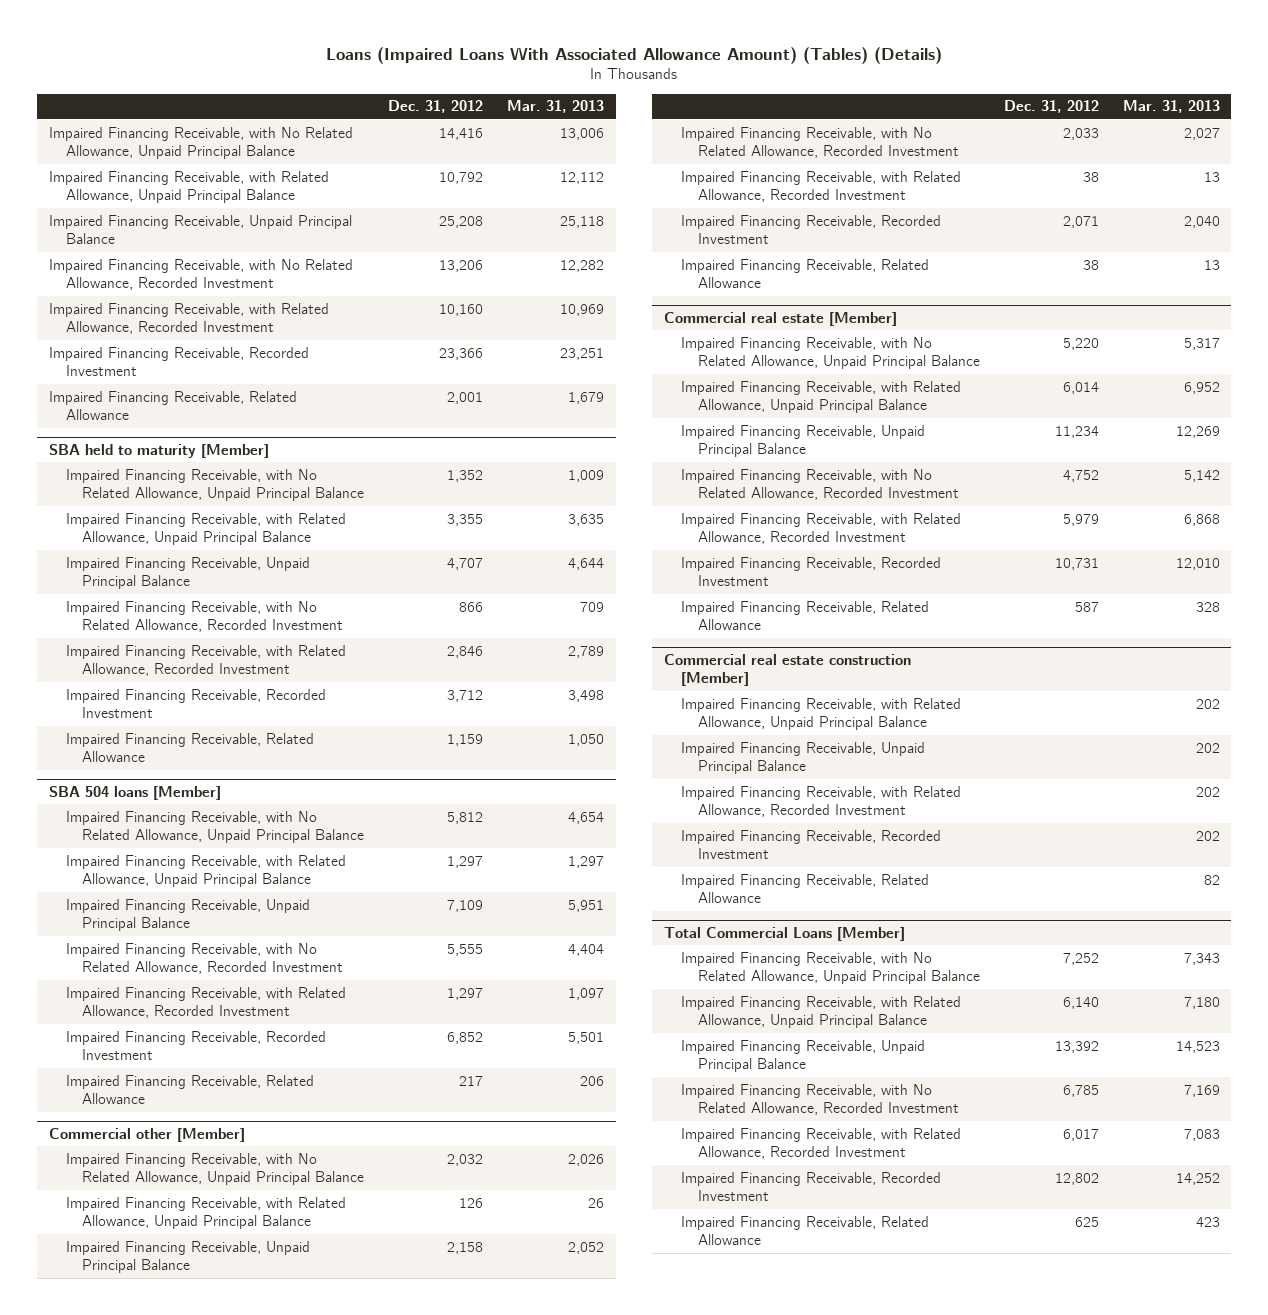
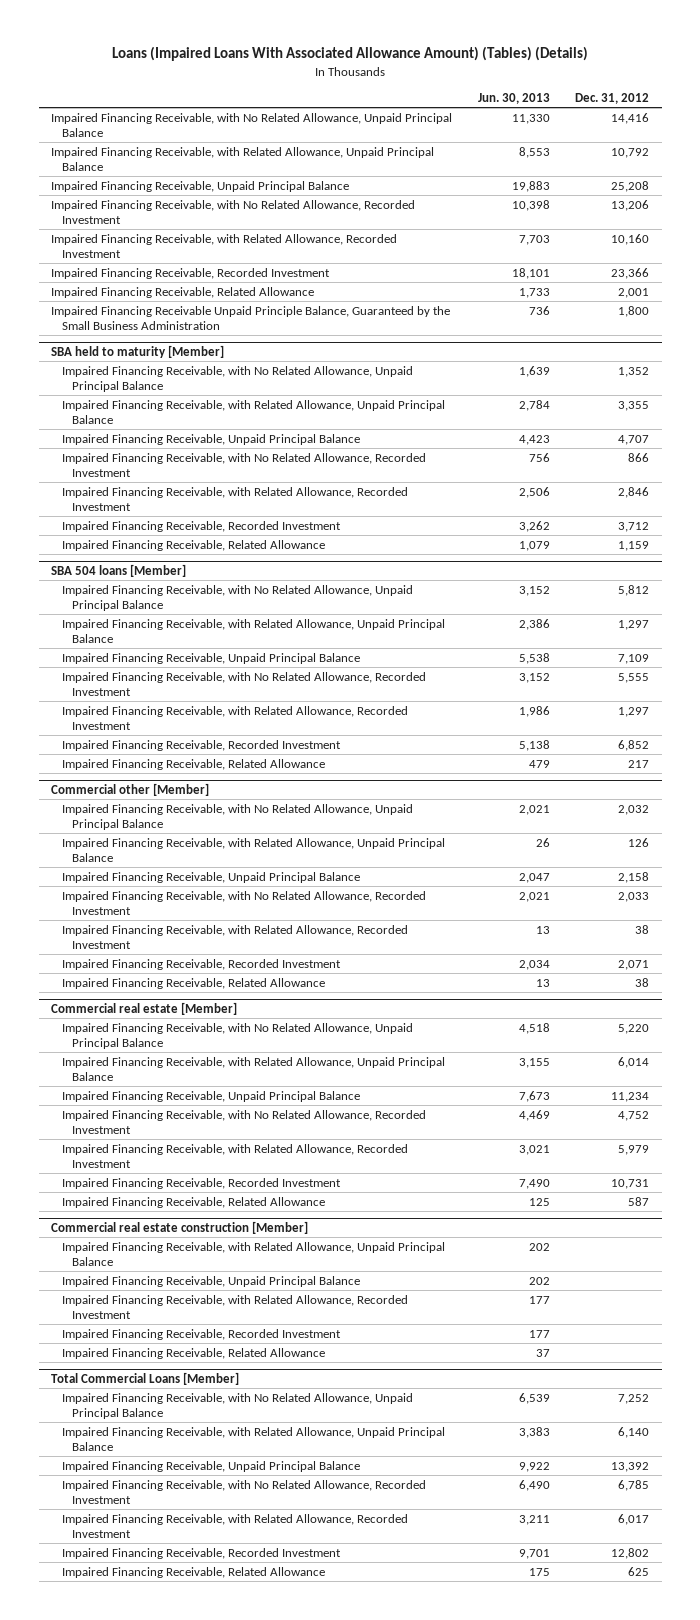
- | Dec. 31, 2012 | Mar. 31, 2013
+ | Jun. 30, 2013 | Dec. 31, 2012
+ Impaired Financing Receivable Unpaid Principle Balance, Guaranteed by the Small Business Administration | 736 | 1,800

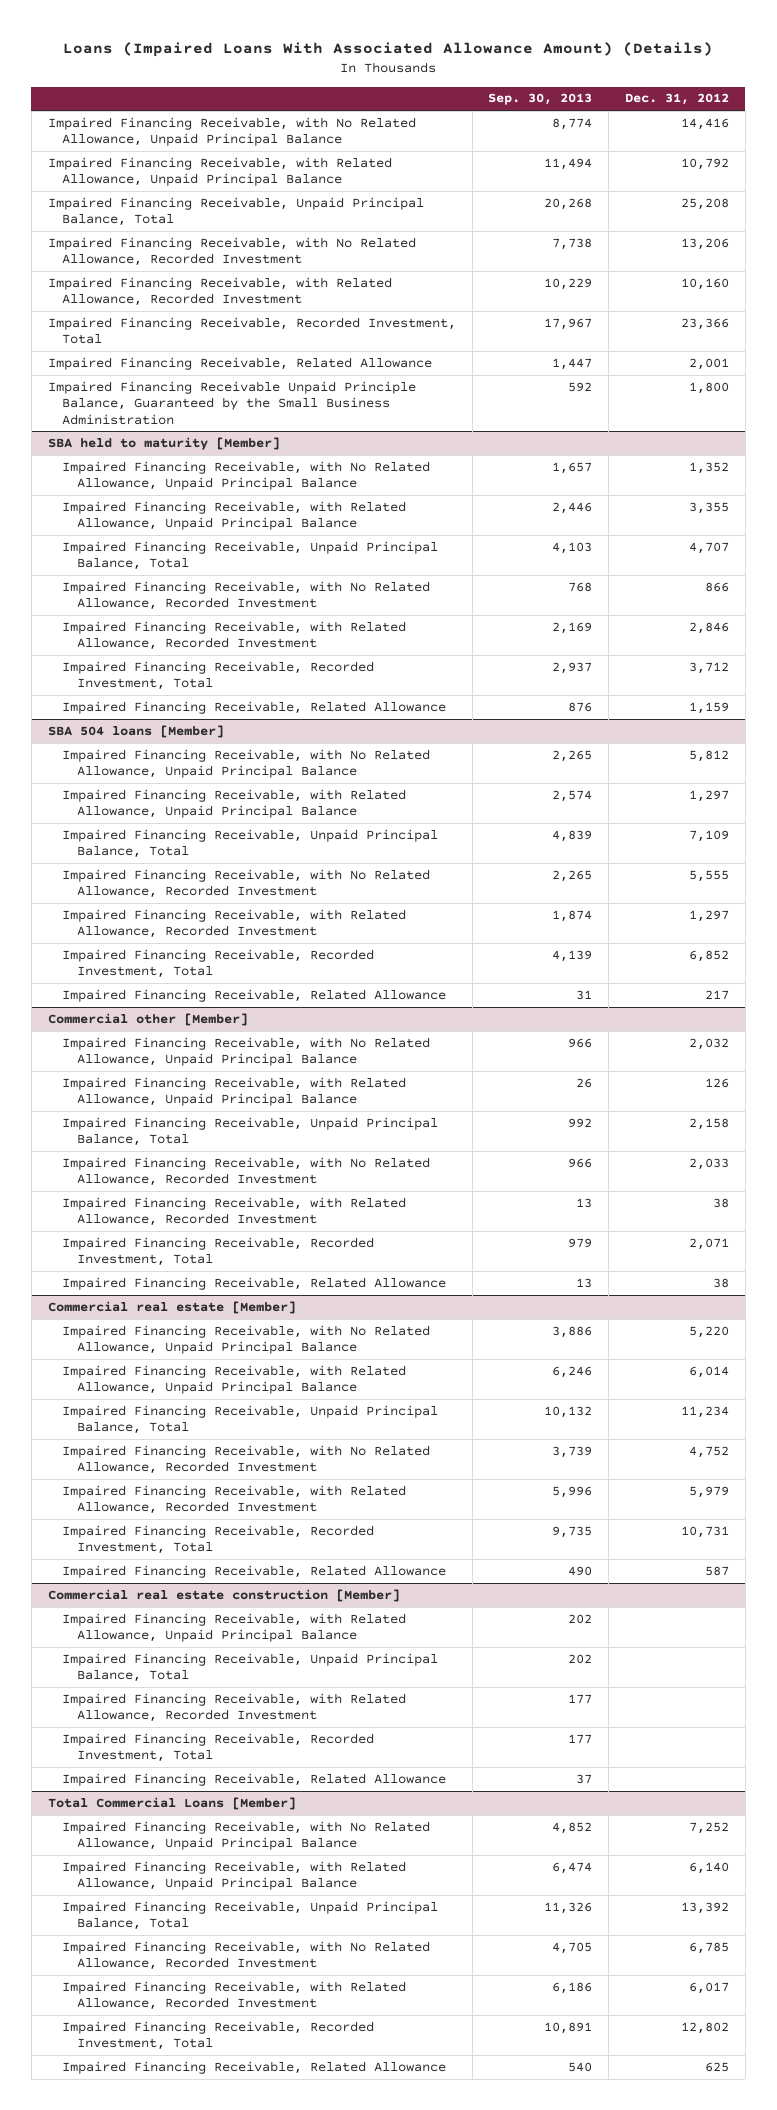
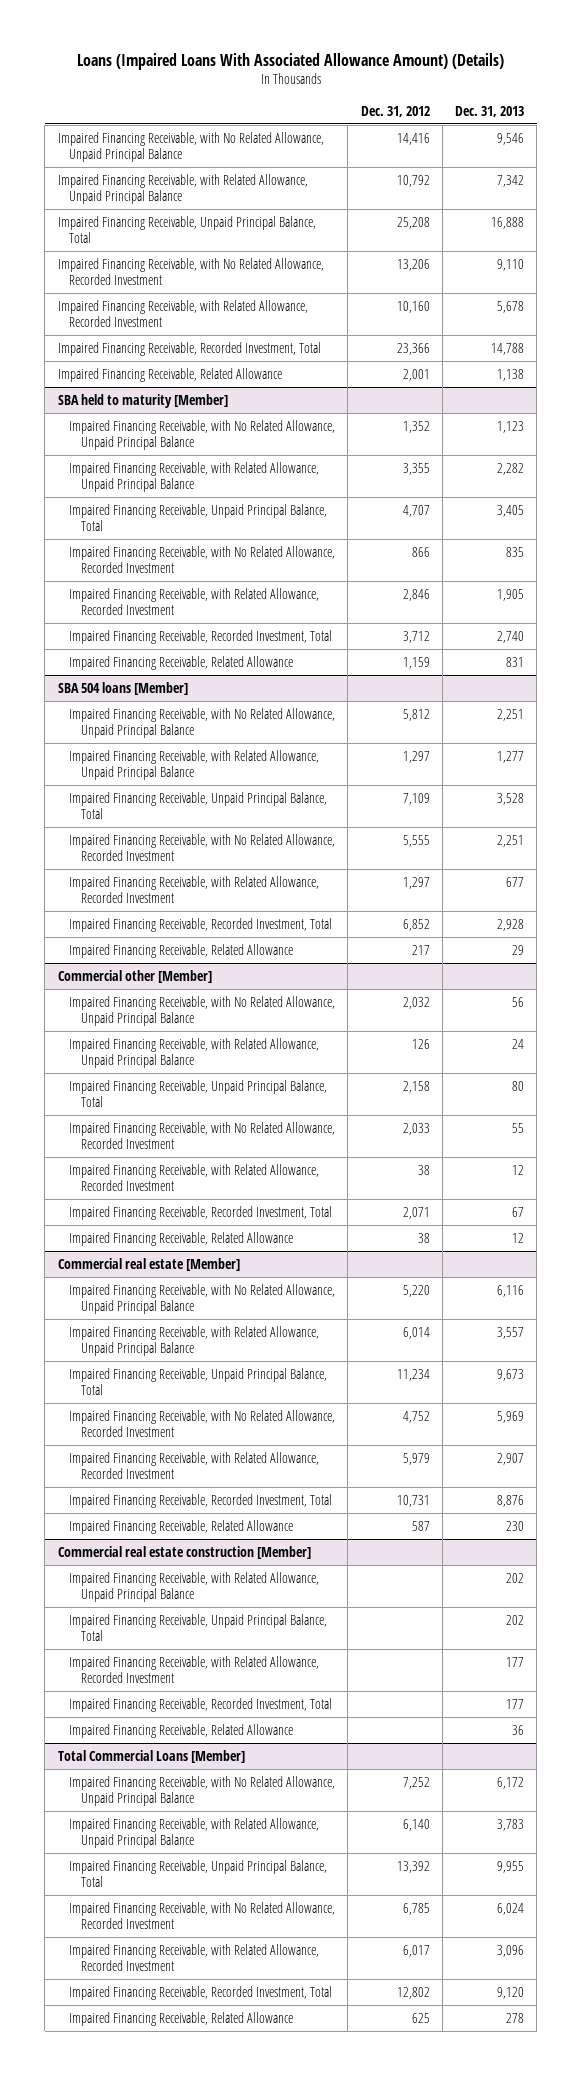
- | Sep. 30, 2013 | Dec. 31, 2012
+ | Dec. 31, 2012 | Dec. 31, 2013
- Impaired Financing Receivable Unpaid Principle Balance, Guaranteed by the Small Business Administration | 592 | 1,800

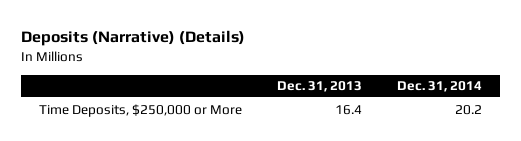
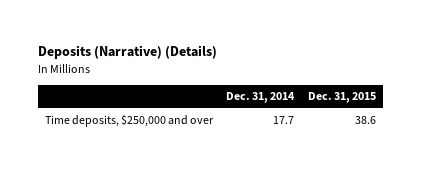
- | Dec. 31, 2013 | Dec. 31, 2014
+ | Dec. 31, 2014 | Dec. 31, 2015
- Time Deposits, $250,000 or More | 16.4 | 20.2
+ Time deposits, $250,000 and over | 17.7 | 38.6

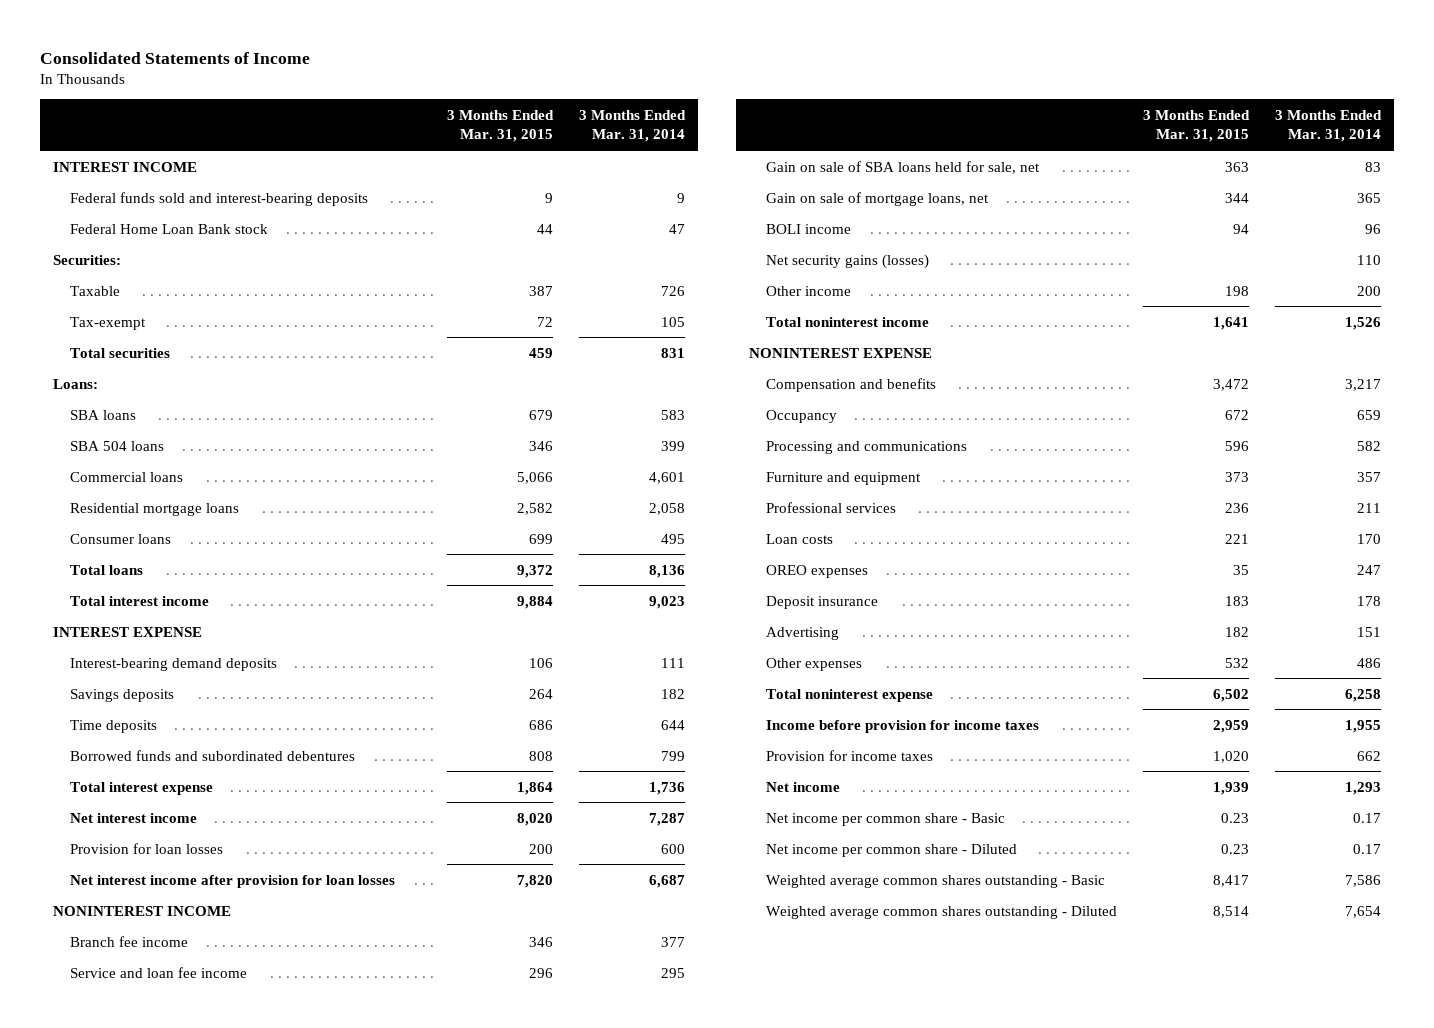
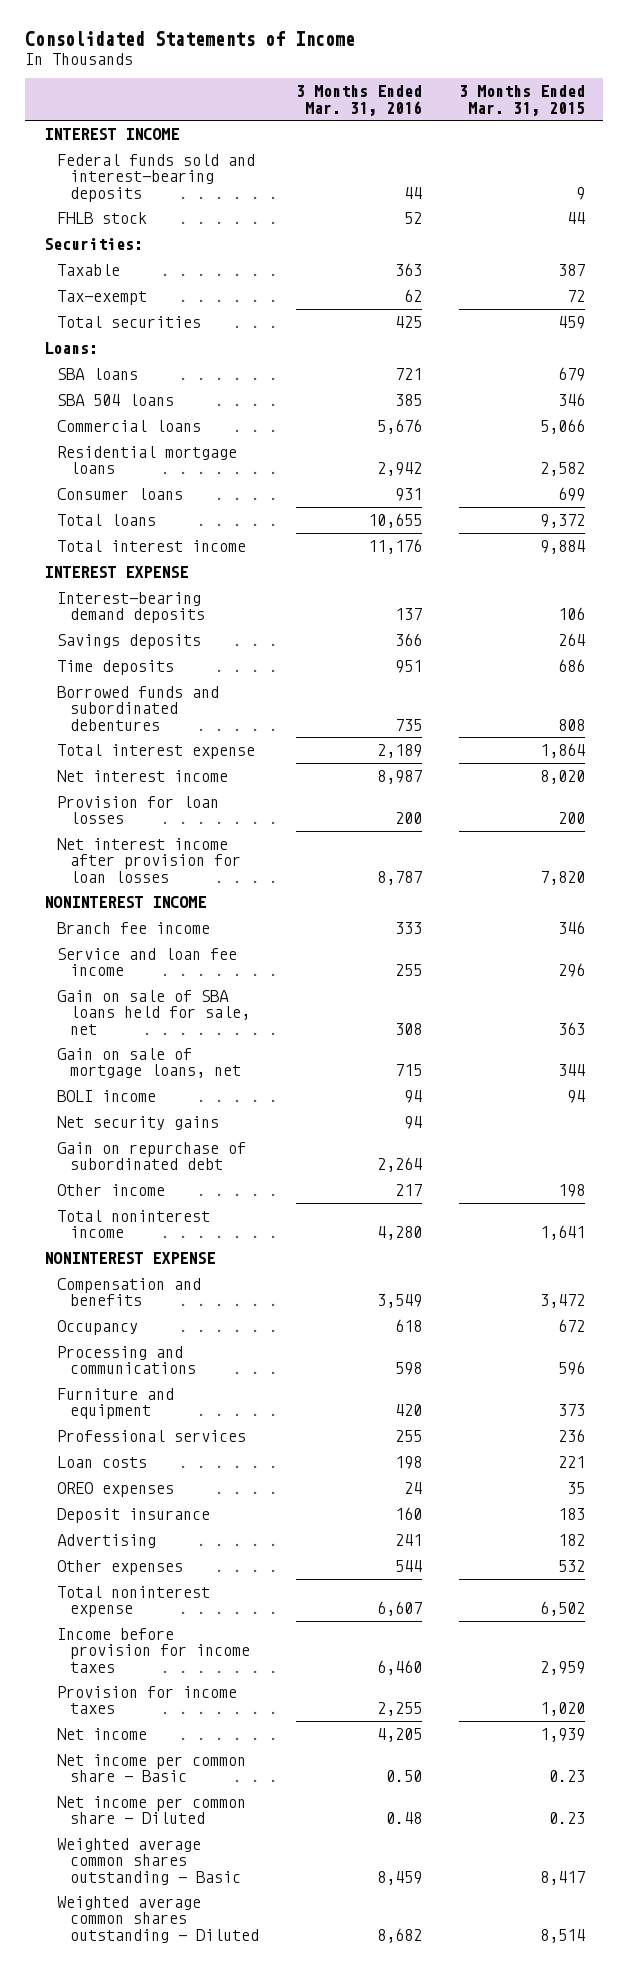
- | 3 Months Ended Mar. 31, 2015 | 3 Months Ended Mar. 31, 2014
+ | 3 Months Ended Mar. 31, 2016 | 3 Months Ended Mar. 31, 2015
- Federal Home Loan Bank stock | 44 | 47
+ FHLB stock | 52 | 44
- Net security gains (losses) | | 110
+ Net security gains | 94 |
+ Gain on repurchase of subordinated debt | 2,264 |

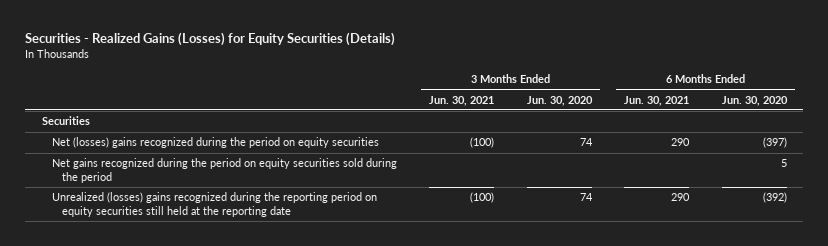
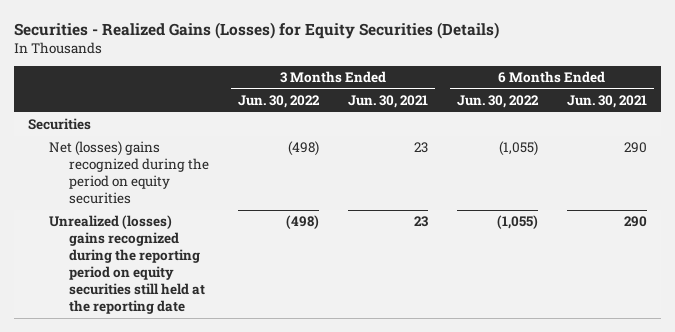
- | 3 Months Ended Jun. 30, 2021 | 3 Months Ended Jun. 30, 2020 | 6 Months Ended Jun. 30, 2021 | 6 Months Ended Jun. 30, 2020
+ | 3 Months Ended Jun. 30, 2022 | 3 Months Ended Jun. 30, 2021 | 6 Months Ended Jun. 30, 2022 | 6 Months Ended Jun. 30, 2021
- Net (losses) gains recognized during the period on equity securities | (100) | 74 | 290 | (397)
- Net gains recognized during the period on equity securities sold during the period | | | | 5
- Unrealized (losses) gains recognized during the reporting period on equity securities still held at the reporting date | (100) | 74 | 290 | (392)
+ Net (losses) gains recognized during the period on equity securities | (498) | 23 | (1,055) | 290
+ Unrealized (losses) gains recognized during the reporting period on equity securities still held at the reporting date | (498) | 23 | (1,055) | 290

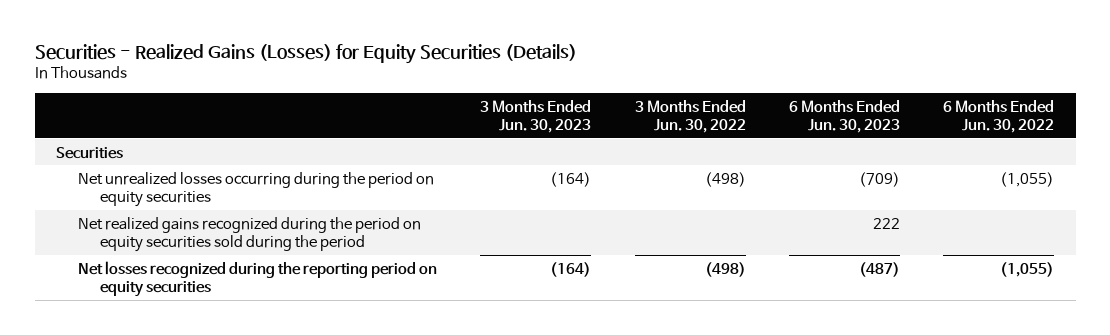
- | 3 Months Ended Jun. 30, 2022 | 3 Months Ended Jun. 30, 2021 | 6 Months Ended Jun. 30, 2022 | 6 Months Ended Jun. 30, 2021
+ | 3 Months Ended Jun. 30, 2023 | 3 Months Ended Jun. 30, 2022 | 6 Months Ended Jun. 30, 2023 | 6 Months Ended Jun. 30, 2022
- Net (losses) gains recognized during the period on equity securities | (498) | 23 | (1,055) | 290
- Unrealized (losses) gains recognized during the reporting period on equity securities still held at the reporting date | (498) | 23 | (1,055) | 290
+ Net unrealized losses occurring during the period on equity securities | (164) | (498) | (709) | (1,055)
+ Net realized gains recognized during the period on equity securities sold during the period | | | 222 |
+ Net losses recognized during the reporting period on equity securities | (164) | (498) | (487) | (1,055)

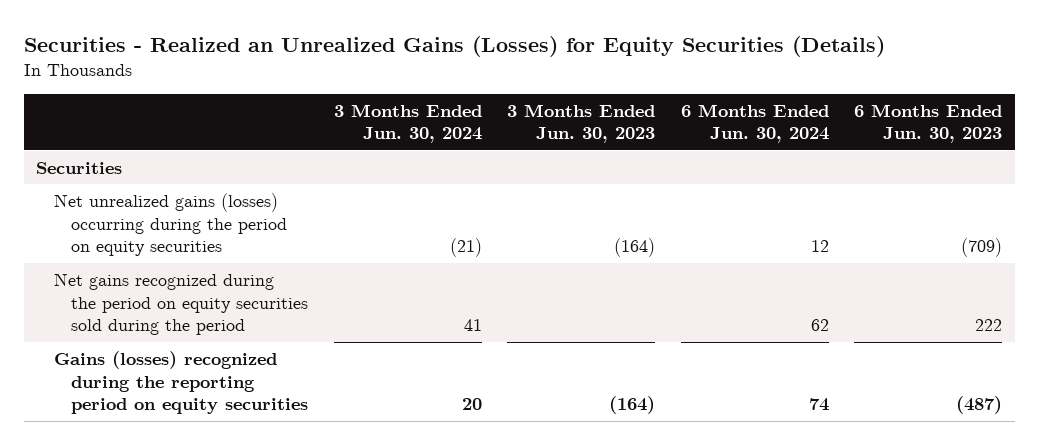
- Securities - Realized Gains (Losses) for Equity Securities (Details)
+ Securities - Realized an Unrealized Gains (Losses) for Equity Securities (Details)
- | 3 Months Ended Jun. 30, 2023 | 3 Months Ended Jun. 30, 2022 | 6 Months Ended Jun. 30, 2023 | 6 Months Ended Jun. 30, 2022
+ | 3 Months Ended Jun. 30, 2024 | 3 Months Ended Jun. 30, 2023 | 6 Months Ended Jun. 30, 2024 | 6 Months Ended Jun. 30, 2023
- Net unrealized losses occurring during the period on equity securities | (164) | (498) | (709) | (1,055)
- Net realized gains recognized during the period on equity securities sold during the period | | | 222 |
- Net losses recognized during the reporting period on equity securities | (164) | (498) | (487) | (1,055)
+ Net unrealized gains (losses) occurring during the period on equity securities | (21) | (164) | 12 | (709)
+ Net gains recognized during the period on equity securities sold during the period | 41 | | 62 | 222
+ Gains (losses) recognized during the reporting period on equity securities | 20 | (164) | 74 | (487)

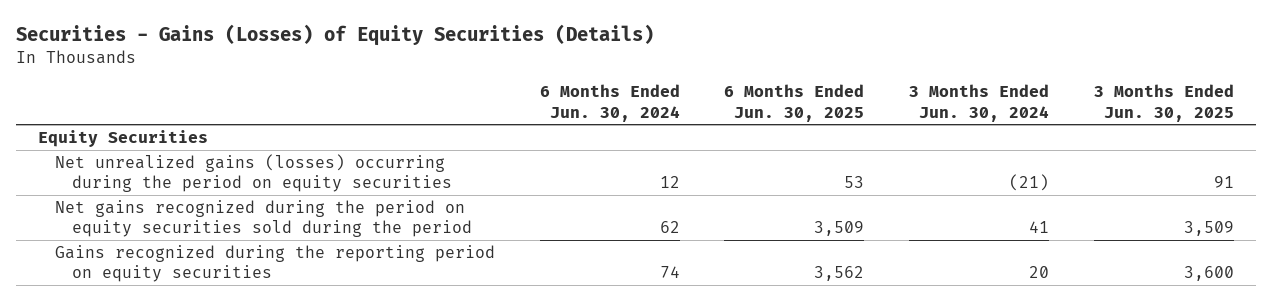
- Securities - Realized an Unrealized Gains (Losses) for Equity Securities (Details)
+ Securities - Gains (Losses) of Equity Securities (Details)
- | 3 Months Ended Jun. 30, 2024 | 3 Months Ended Jun. 30, 2023 | 6 Months Ended Jun. 30, 2024 | 6 Months Ended Jun. 30, 2023
+ | 6 Months Ended Jun. 30, 2024 | 6 Months Ended Jun. 30, 2025 | 3 Months Ended Jun. 30, 2024 | 3 Months Ended Jun. 30, 2025
- Securities
+ Equity Securities
- Gains (losses) recognized during the reporting period on equity securities | 20 | (164) | 74 | (487)
+ Gains recognized during the reporting period on equity securities | 74 | 3,562 | 20 | 3,600

